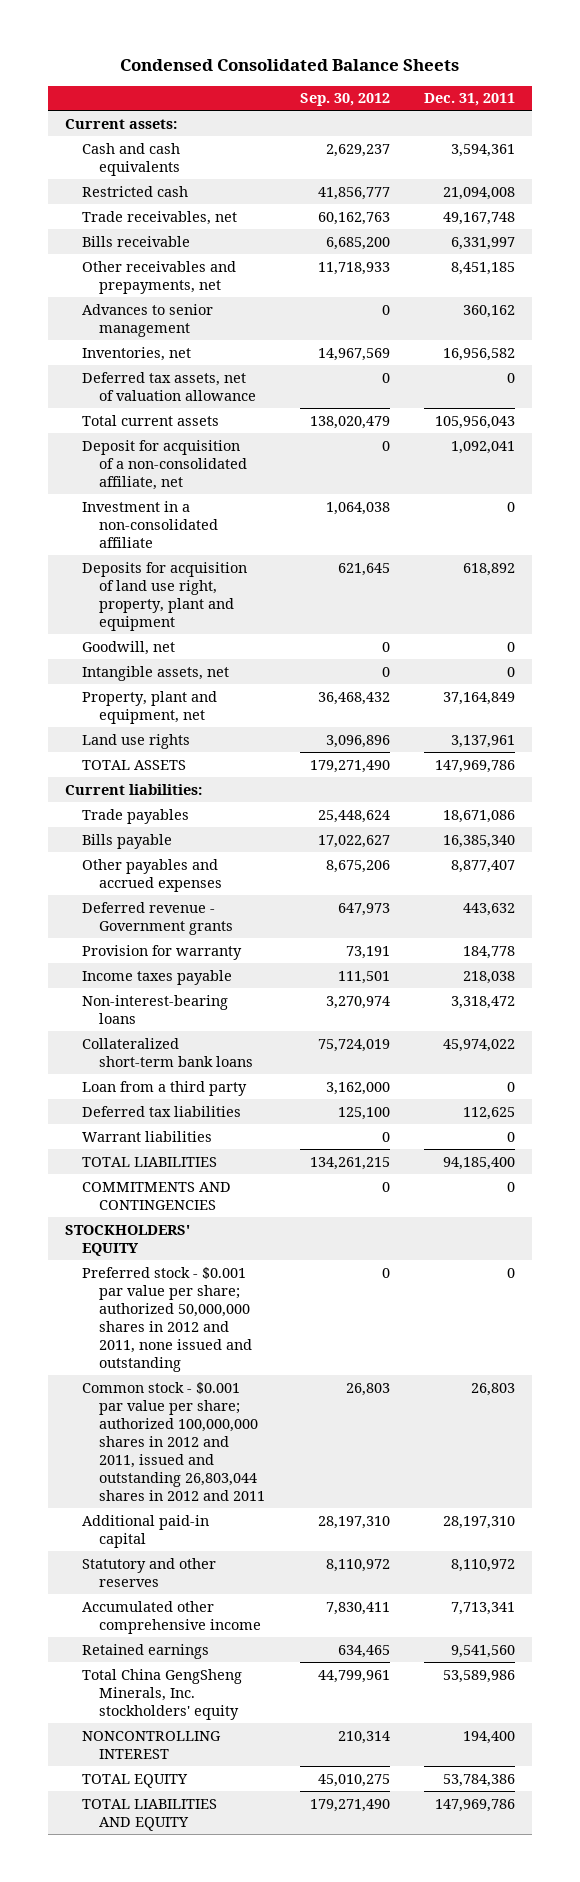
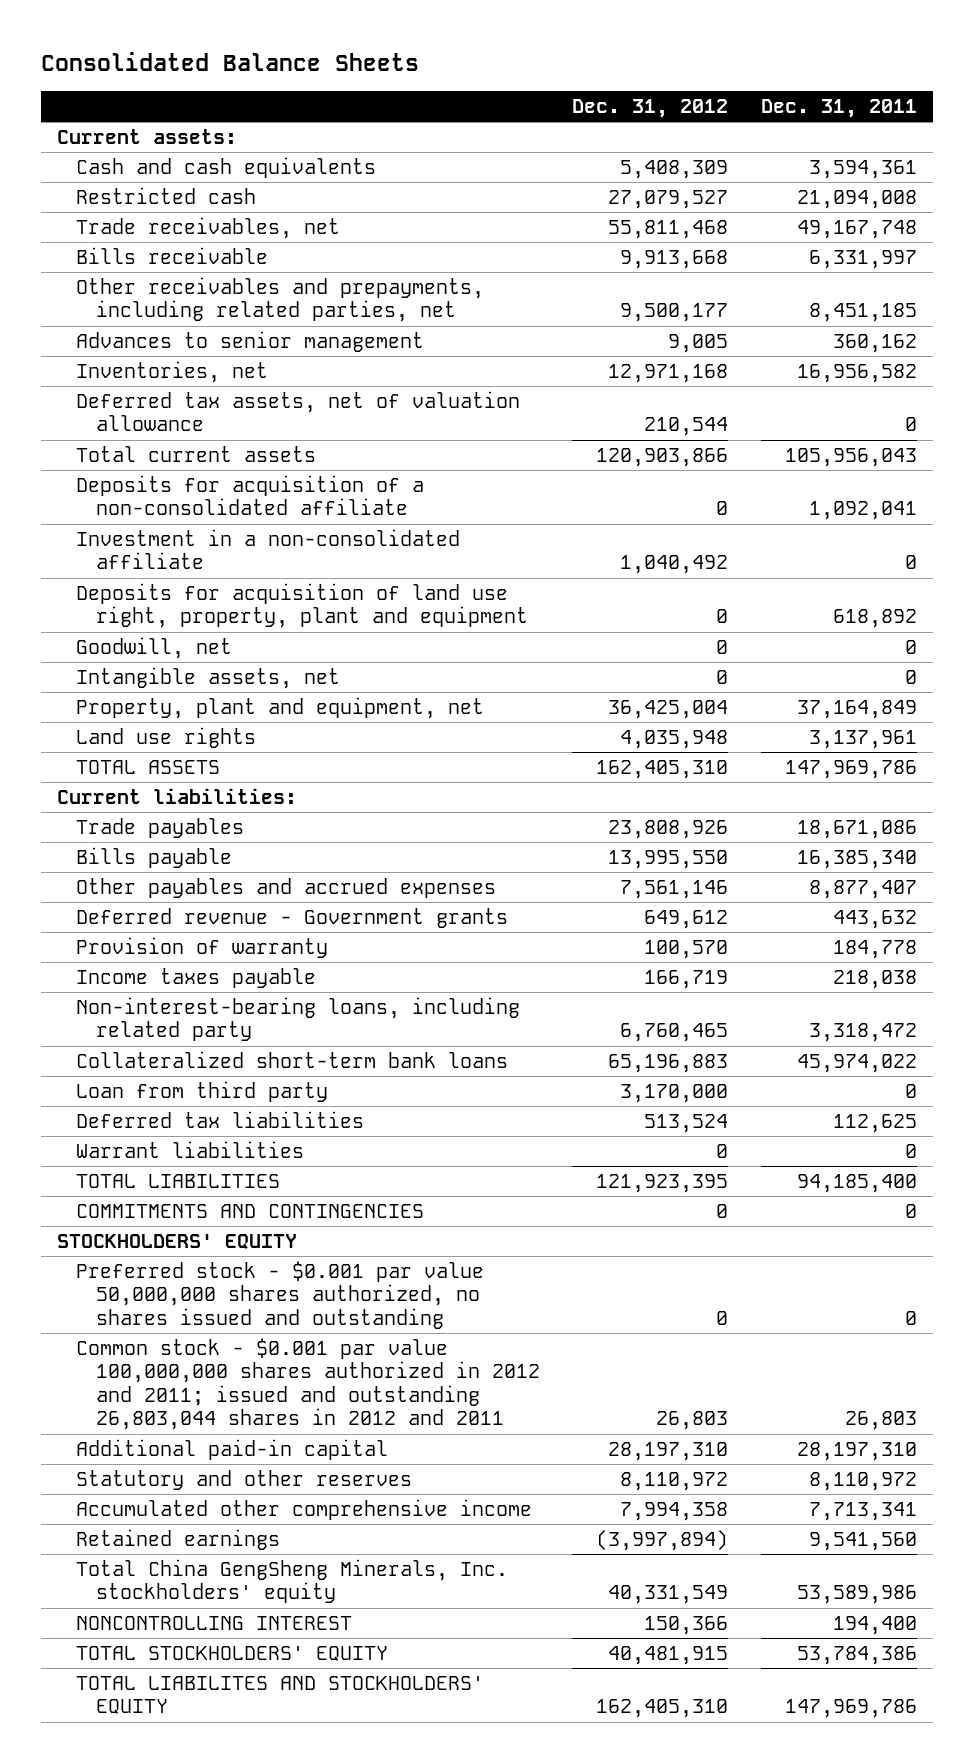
- Condensed Consolidated Balance Sheets
+ Consolidated Balance Sheets
- | Sep. 30, 2012 | Dec. 31, 2011
+ | Dec. 31, 2012 | Dec. 31, 2011
- Other receivables and prepayments, net | 11,718,933 | 8,451,185
+ Other receivables and prepayments, including related parties, net | 9,500,177 | 8,451,185
- Deposit for acquisition of a non-consolidated affiliate, net | 0 | 1,092,041
+ Deposits for acquisition of a non-consolidated affiliate | 0 | 1,092,041
- Provision for warranty | 73,191 | 184,778
+ Provision of warranty | 100,570 | 184,778
- Non-interest-bearing loans | 3,270,974 | 3,318,472
+ Non-interest-bearing loans, including related party | 6,760,465 | 3,318,472
- Loan from a third party | 3,162,000 | 0
+ Loan from third party | 3,170,000 | 0
- Preferred stock - $0.001 par value per share; authorized 50,000,000 shares in 2012 and 2011, none issued and outstanding | 0 | 0
- Common stock - $0.001 par value per share; authorized 100,000,000 shares in 2012 and 2011, issued and outstanding 26,803,044 shares in 2012 and 2011 | 26,803 | 26,803
+ Preferred stock - $0.001 par value 50,000,000 shares authorized, no shares issued and outstanding | 0 | 0
+ Common stock - $0.001 par value 100,000,000 shares authorized in 2012 and 2011; issued and outstanding 26,803,044 shares in 2012 and 2011 | 26,803 | 26,803
- TOTAL EQUITY | 45,010,275 | 53,784,386
- TOTAL LIABILITIES AND EQUITY | 179,271,490 | 147,969,786
+ TOTAL STOCKHOLDERS' EQUITY | 40,481,915 | 53,784,386
+ TOTAL LIABILITES AND STOCKHOLDERS' EQUITY | 162,405,310 | 147,969,786

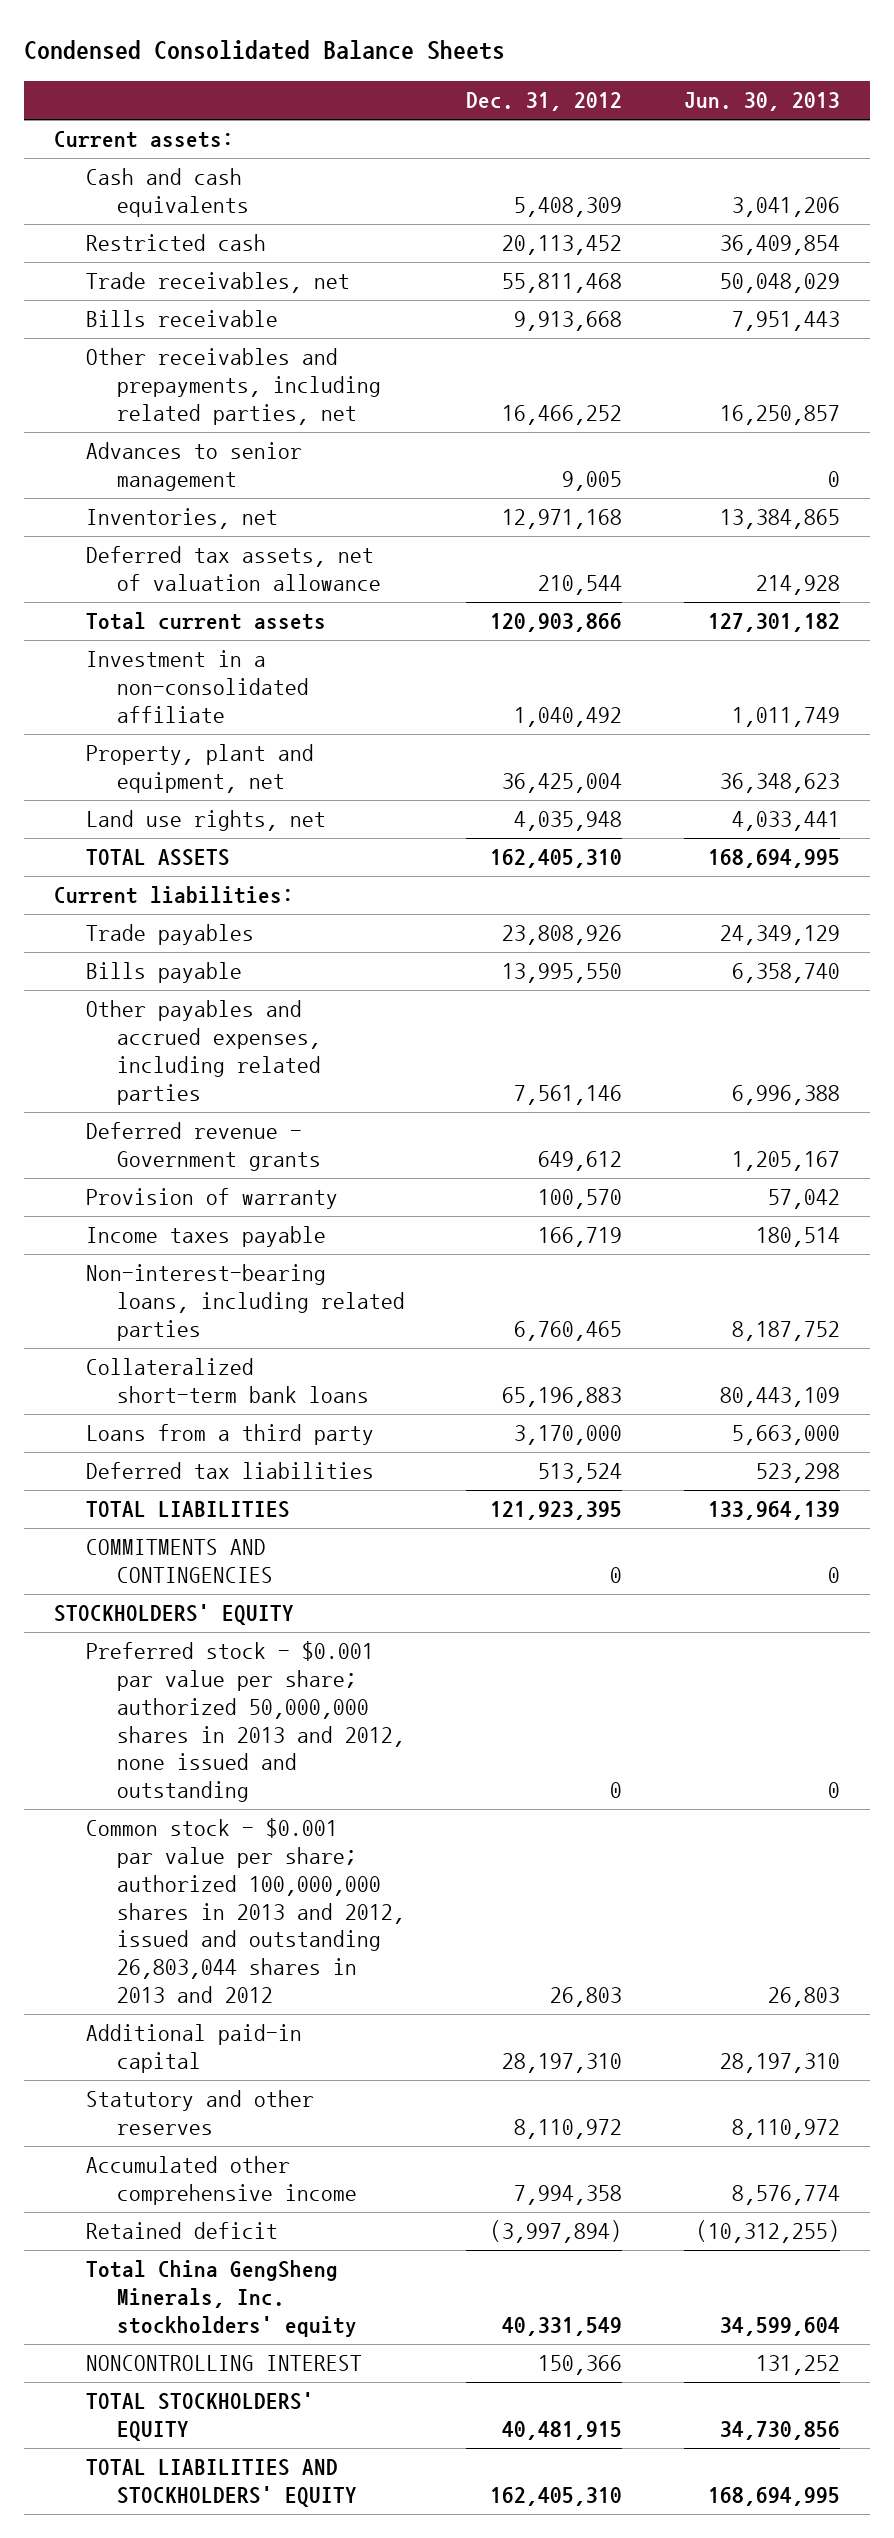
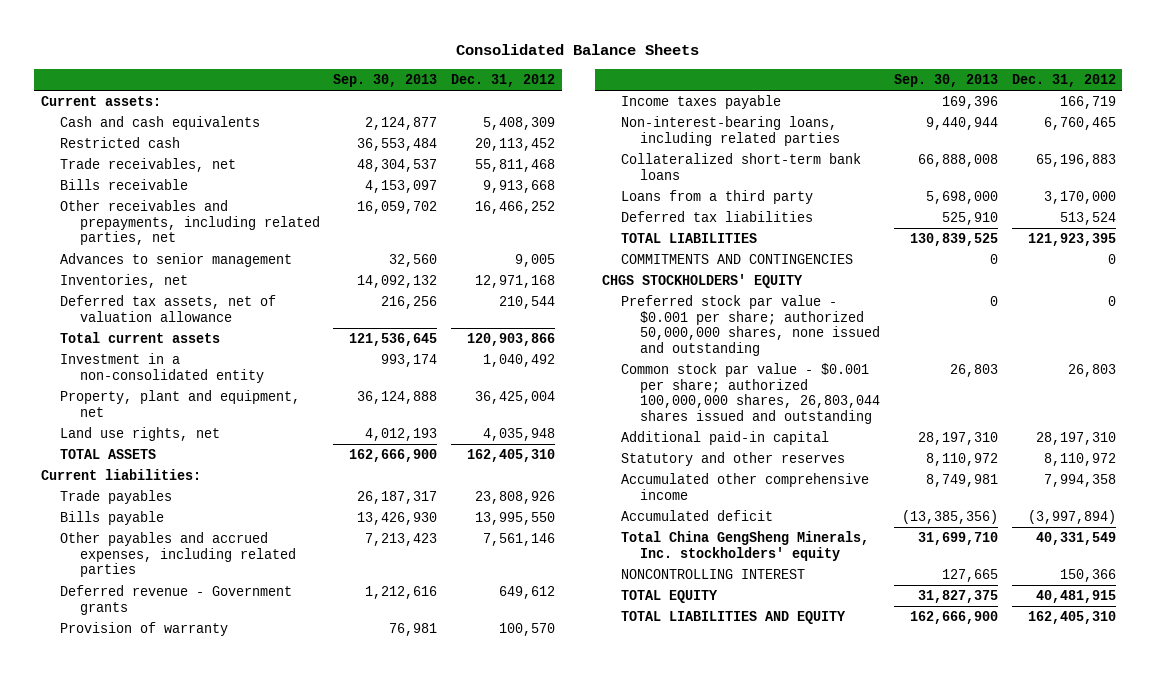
- Condensed Consolidated Balance Sheets
+ Consolidated Balance Sheets
- | Dec. 31, 2012 | Jun. 30, 2013
+ | Sep. 30, 2013 | Dec. 31, 2012
- Investment in a non-consolidated affiliate | 1,040,492 | 1,011,749
+ Investment in a non-consolidated entity | 993,174 | 1,040,492
- STOCKHOLDERS' EQUITY
- Preferred stock - $0.001 par value per share; authorized 50,000,000 shares in 2013 and 2012, none issued and outstanding | 0 | 0
- Common stock - $0.001 par value per share; authorized 100,000,000 shares in 2013 and 2012, issued and outstanding 26,803,044 shares in 2013 and 2012 | 26,803 | 26,803
+ CHGS STOCKHOLDERS' EQUITY
+ Preferred stock par value - $0.001 per share; authorized 50,000,000 shares, none issued and outstanding | 0 | 0
+ Common stock par value - $0.001 per share; authorized 100,000,000 shares, 26,803,044 shares issued and outstanding | 26,803 | 26,803
- Retained deficit | (3,997,894) | (10,312,255)
+ Accumulated deficit | (13,385,356) | (3,997,894)
- TOTAL STOCKHOLDERS' EQUITY | 40,481,915 | 34,730,856
- TOTAL LIABILITIES AND STOCKHOLDERS' EQUITY | 162,405,310 | 168,694,995
+ TOTAL EQUITY | 31,827,375 | 40,481,915
+ TOTAL LIABILITIES AND EQUITY | 162,666,900 | 162,405,310

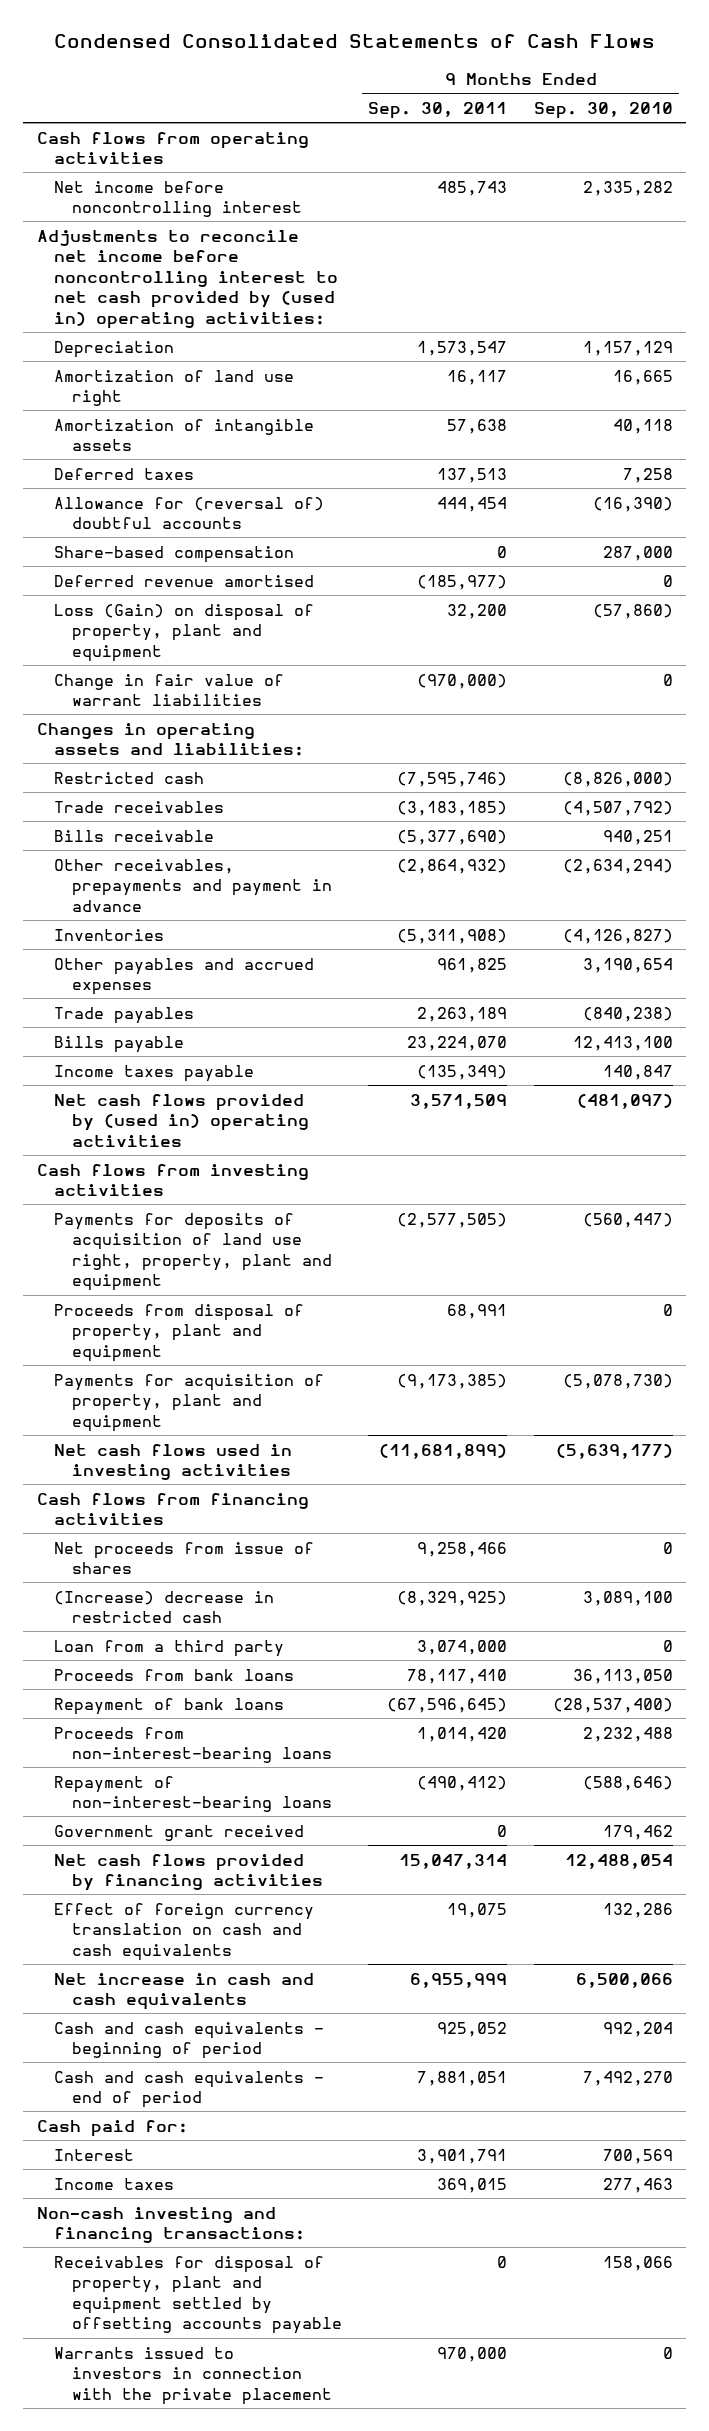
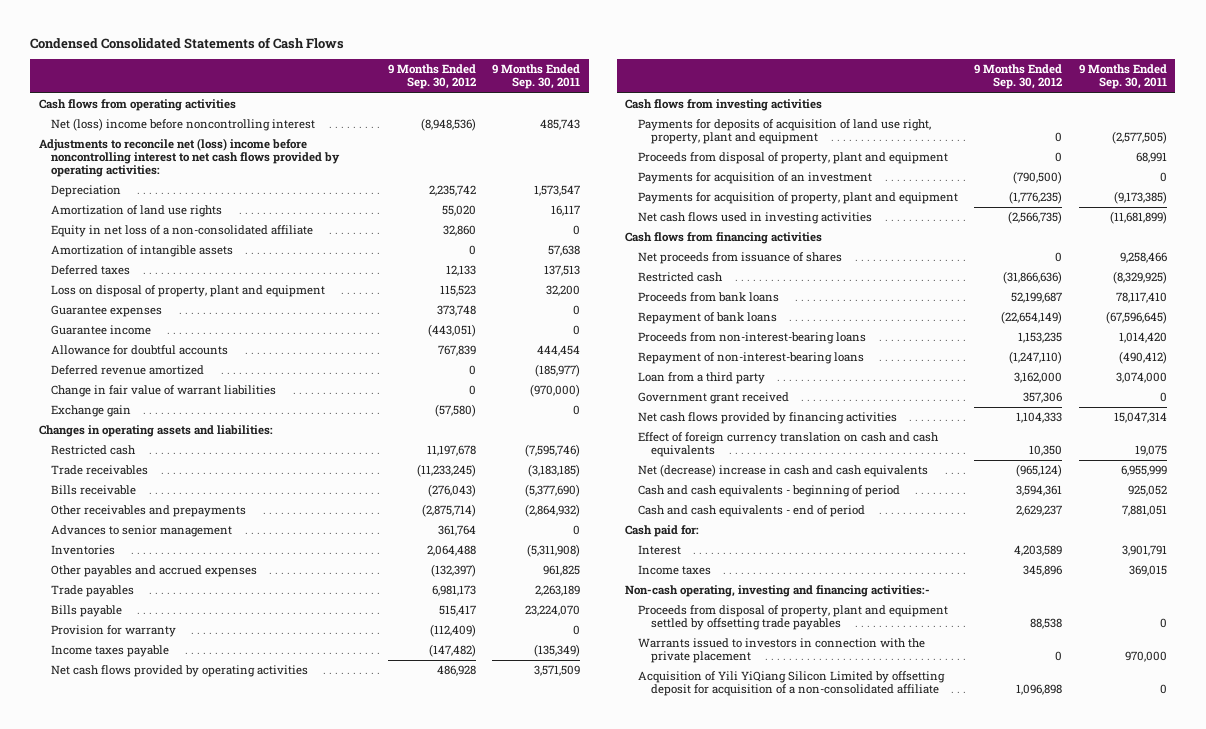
- | 9 Months Ended Sep. 30, 2011 | 9 Months Ended Sep. 30, 2010
+ | 9 Months Ended Sep. 30, 2012 | 9 Months Ended Sep. 30, 2011
- Net income before noncontrolling interest | 485,743 | 2,335,282
- Adjustments to reconcile net income before noncontrolling interest to net cash provided by (used in) operating activities:
+ Net (loss) income before noncontrolling interest | (8,948,536) | 485,743
+ Adjustments to reconcile net (loss) income before noncontrolling interest to net cash flows provided by operating activities:
- Amortization of land use right | 16,117 | 16,665
+ Amortization of land use rights | 55,020 | 16,117
+ Equity in net loss of a non-consolidated affiliate | 32,860 | 0
- Allowance for (reversal of) doubtful accounts | 444,454 | (16,390)
- Share-based compensation | 0 | 287,000
- Deferred revenue amortised | (185,977) | 0
- Loss (Gain) on disposal of property, plant and equipment | 32,200 | (57,860)
+ Loss on disposal of property, plant and equipment | 115,523 | 32,200
+ Guarantee expenses | 373,748 | 0
+ Guarantee income | (443,051) | 0
+ Allowance for doubtful accounts | 767,839 | 444,454
+ Deferred revenue amortized | 0 | (185,977)
+ Exchange gain | (57,580) | 0
- Other receivables, prepayments and payment in advance | (2,864,932) | (2,634,294)
+ Other receivables and prepayments | (2,875,714) | (2,864,932)
+ Advances to senior management | 361,764 | 0
+ Provision for warranty | (112,409) | 0
- Net cash flows provided by (used in) operating activities | 3,571,509 | (481,097)
+ Net cash flows provided by operating activities | 486,928 | 3,571,509
+ Payments for acquisition of an investment | (790,500) | 0
- Net proceeds from issue of shares | 9,258,466 | 0
- (Increase) decrease in restricted cash | (8,329,925) | 3,089,100
+ Net proceeds from issuance of shares | 0 | 9,258,466
+ Restricted cash | (31,866,636) | (8,329,925)
moved down: Loan from a third party | 3,162,000 | 3,074,000
- Net increase in cash and cash equivalents | 6,955,999 | 6,500,066
+ Net (decrease) increase in cash and cash equivalents | (965,124) | 6,955,999
- Non-cash investing and financing transactions:
- Receivables for disposal of property, plant and equipment settled by offsetting accounts payable | 0 | 158,066
+ Non-cash operating, investing and financing activities:-
+ Proceeds from disposal of property, plant and equipment settled by offsetting trade payables | 88,538 | 0
+ Acquisition of Yili YiQiang Silicon Limited by offsetting deposit for acquisition of a non-consolidated affiliate | 1,096,898 | 0

